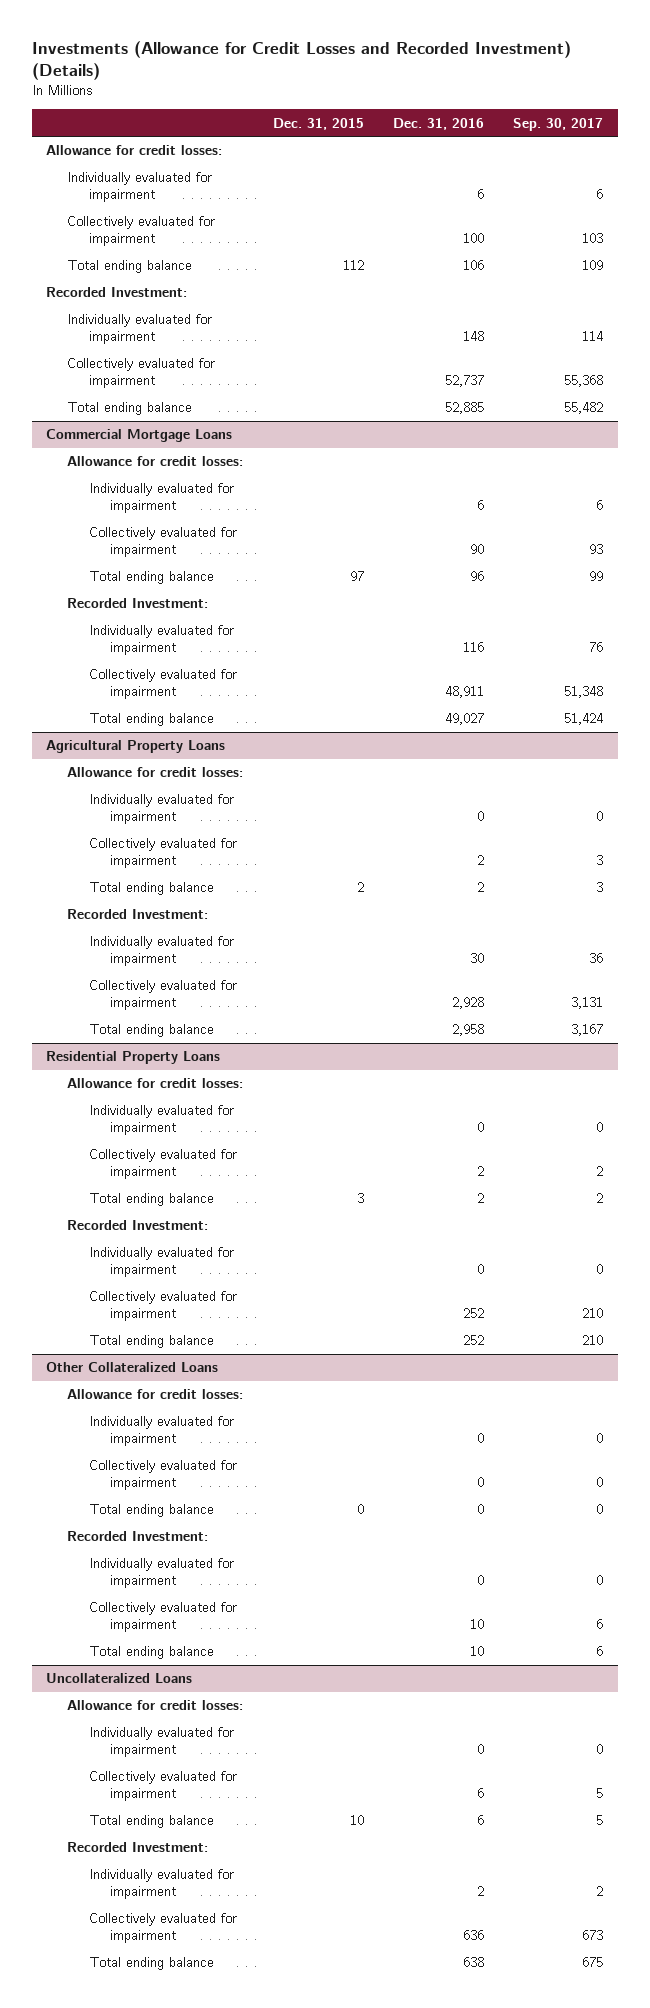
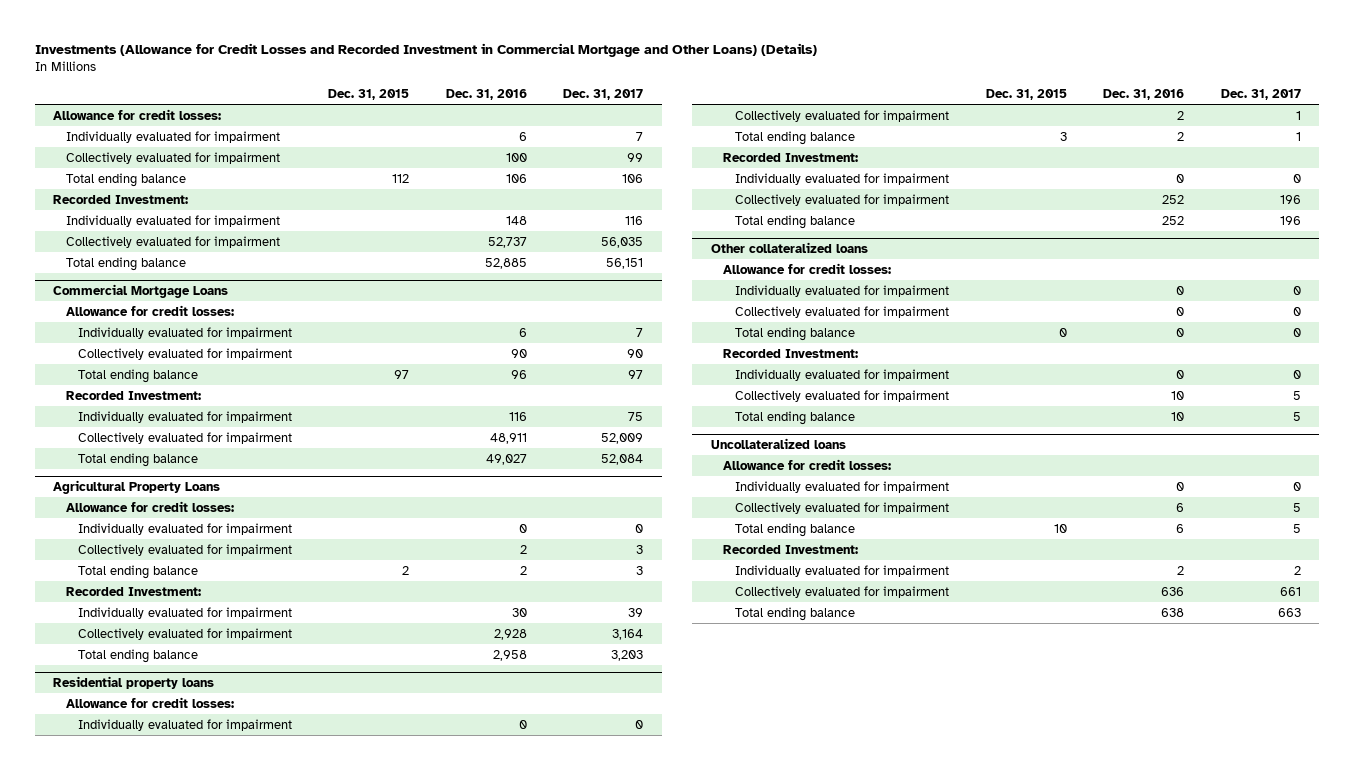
- Investments (Allowance for Credit Losses and Recorded Investment) (Details)
+ Investments (Allowance for Credit Losses and Recorded Investment in Commercial Mortgage and Other Loans) (Details)
- | Dec. 31, 2015 | Dec. 31, 2016 | Sep. 30, 2017
+ | Dec. 31, 2015 | Dec. 31, 2016 | Dec. 31, 2017
- Residential Property Loans
+ Residential property loans
- Other Collateralized Loans
+ Other collateralized loans
- Uncollateralized Loans
+ Uncollateralized loans

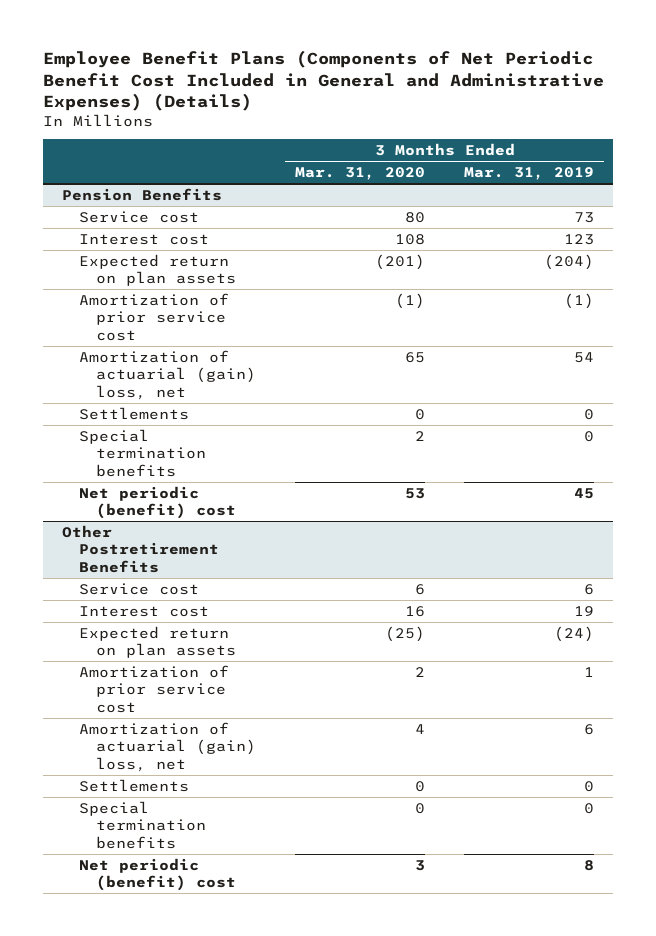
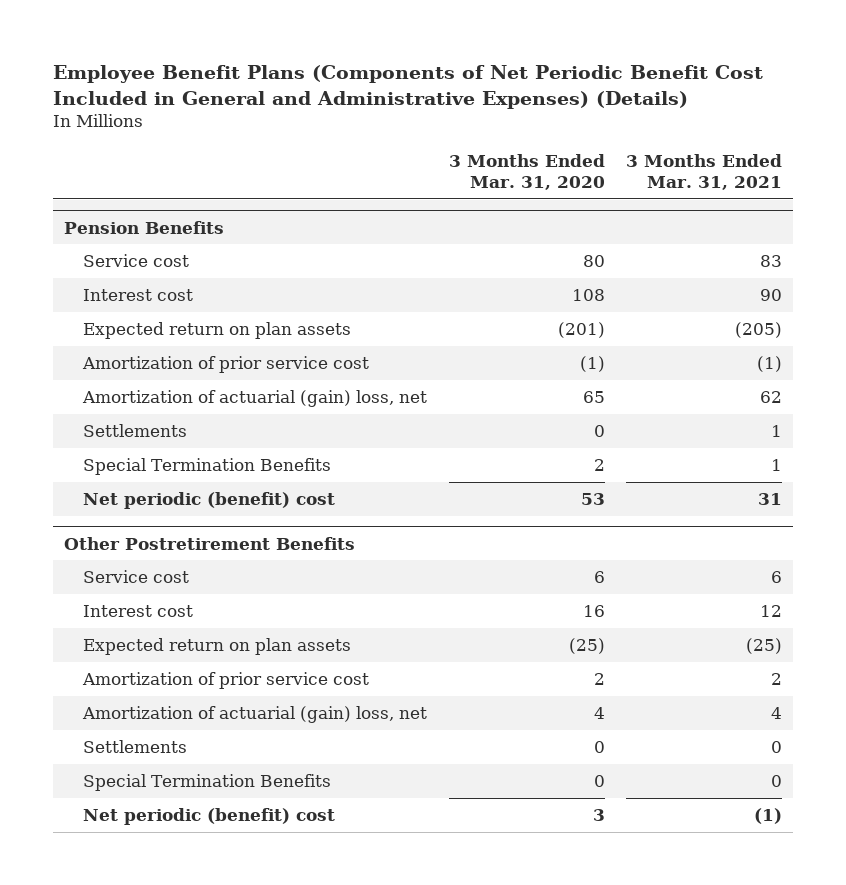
- | 3 Months Ended Mar. 31, 2020 | 3 Months Ended Mar. 31, 2019
+ | 3 Months Ended Mar. 31, 2020 | 3 Months Ended Mar. 31, 2021
@ Pension Benefits
- Special termination benefits | 2 | 0
+ Special Termination Benefits | 2 | 1
@ Other Postretirement Benefits
- Special termination benefits | 0 | 0
+ Special Termination Benefits | 0 | 0

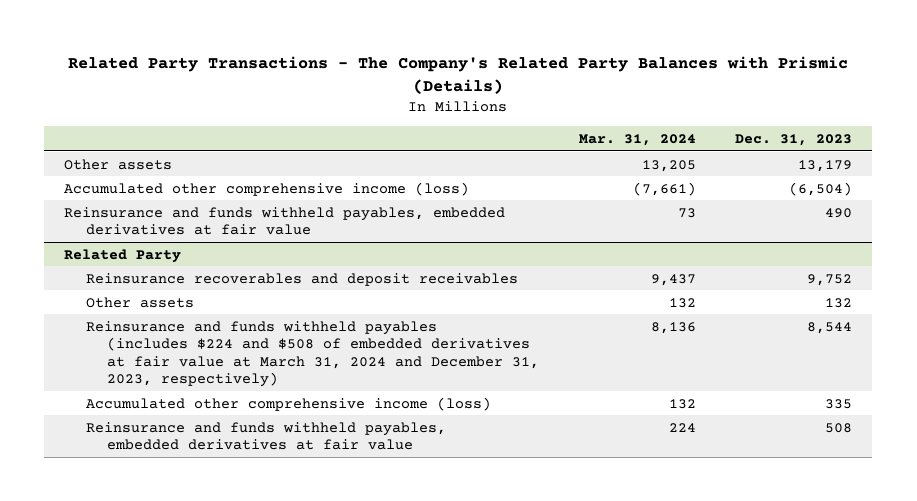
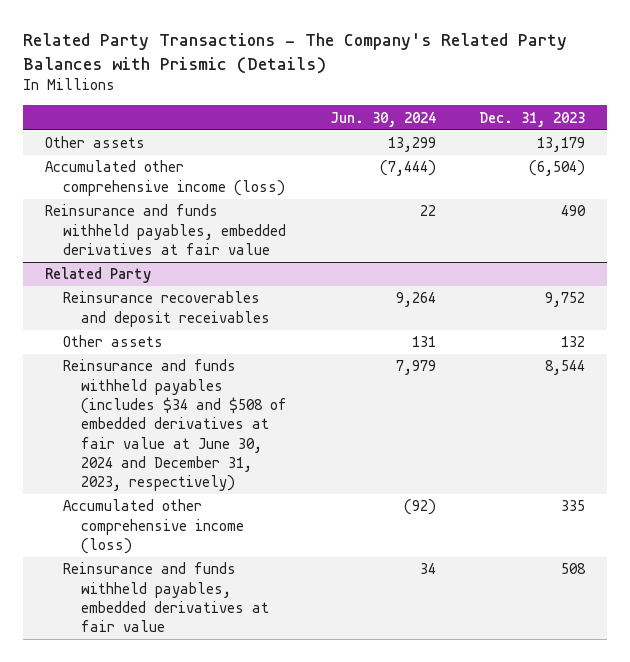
- | Mar. 31, 2024 | Dec. 31, 2023
+ | Jun. 30, 2024 | Dec. 31, 2023
@ Related Party
- Reinsurance and funds withheld payables (includes $224 and $508 of embedded derivatives at fair value at March 31, 2024 and December 31, 2023, respectively) | 8,136 | 8,544
+ Reinsurance and funds withheld payables (includes $34 and $508 of embedded derivatives at fair value at June 30, 2024 and December 31, 2023, respectively) | 7,979 | 8,544

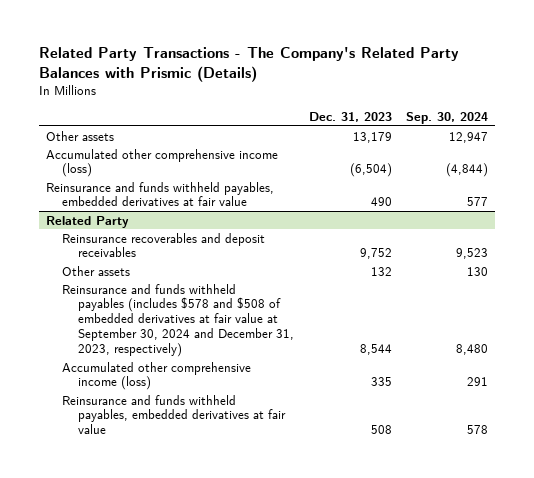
- | Jun. 30, 2024 | Dec. 31, 2023
+ | Dec. 31, 2023 | Sep. 30, 2024
@ Related Party
- Reinsurance and funds withheld payables (includes $34 and $508 of embedded derivatives at fair value at June 30, 2024 and December 31, 2023, respectively) | 7,979 | 8,544
+ Reinsurance and funds withheld payables (includes $578 and $508 of embedded derivatives at fair value at September 30, 2024 and December 31, 2023, respectively) | 8,544 | 8,480

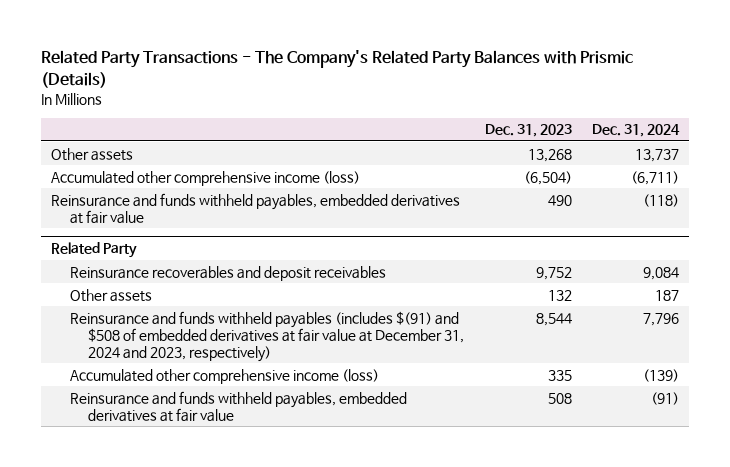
- | Dec. 31, 2023 | Sep. 30, 2024
+ | Dec. 31, 2023 | Dec. 31, 2024
- Other assets | 13,179 | 12,947
+ Other assets | 13,268 | 13,737
@ Related Party
- Reinsurance and funds withheld payables (includes $578 and $508 of embedded derivatives at fair value at September 30, 2024 and December 31, 2023, respectively) | 8,544 | 8,480
+ Reinsurance and funds withheld payables (includes $(91) and $508 of embedded derivatives at fair value at December 31, 2024 and 2023, respectively) | 8,544 | 7,796

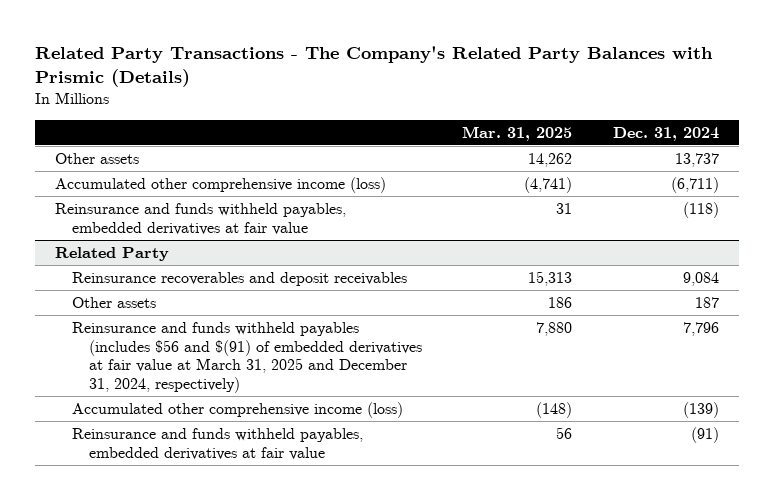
- | Dec. 31, 2023 | Dec. 31, 2024
+ | Mar. 31, 2025 | Dec. 31, 2024
@ Related Party
- Reinsurance and funds withheld payables (includes $(91) and $508 of embedded derivatives at fair value at December 31, 2024 and 2023, respectively) | 8,544 | 7,796
+ Reinsurance and funds withheld payables (includes $56 and $(91) of embedded derivatives at fair value at March 31, 2025 and December 31, 2024, respectively) | 7,880 | 7,796

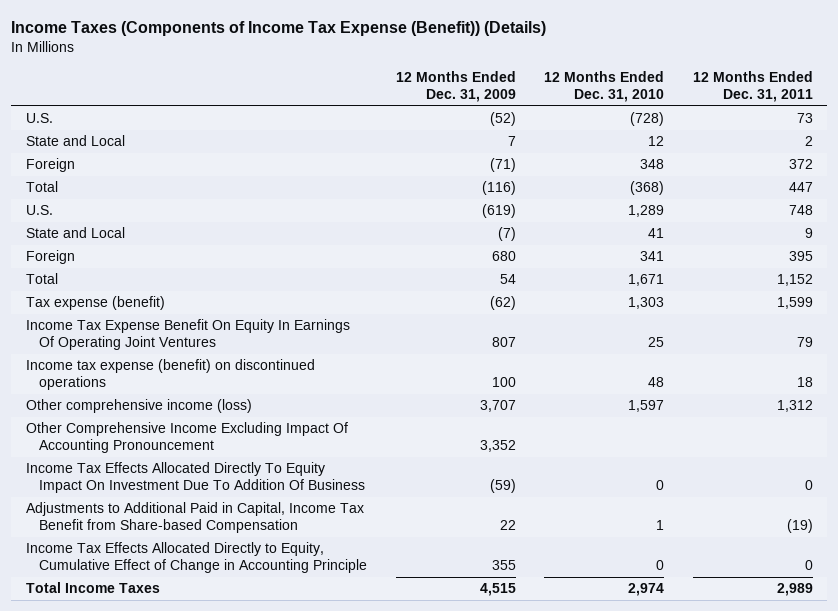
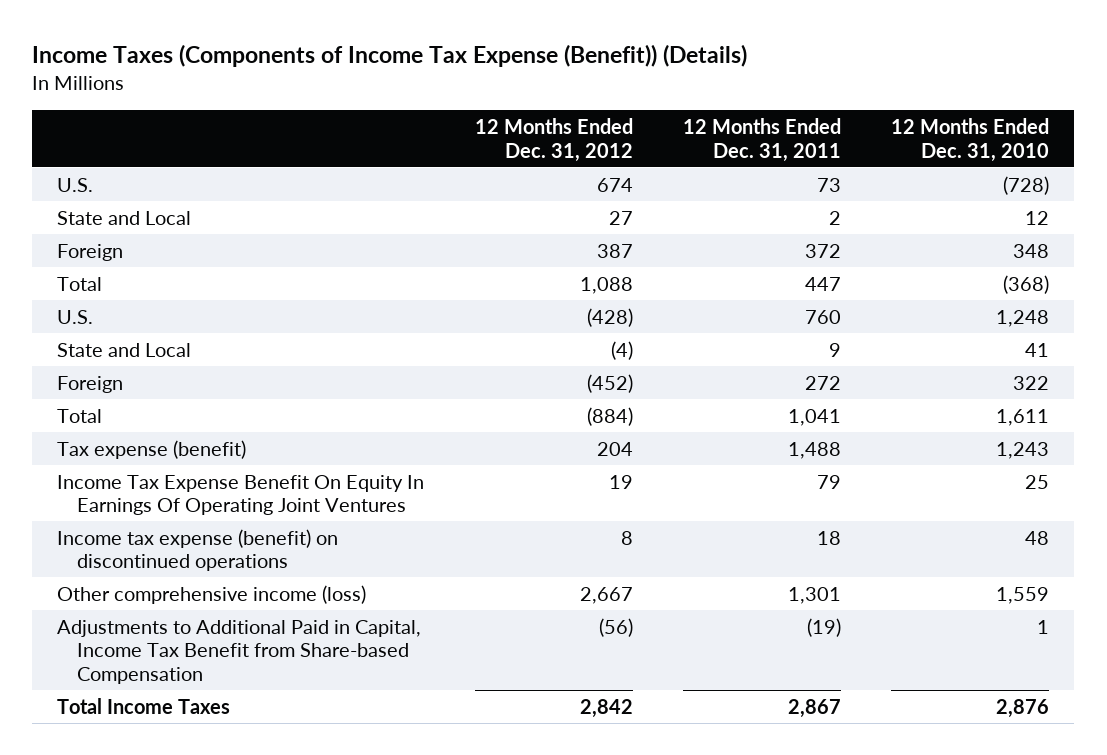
- | 12 Months Ended Dec. 31, 2009 | 12 Months Ended Dec. 31, 2010 | 12 Months Ended Dec. 31, 2011
+ | 12 Months Ended Dec. 31, 2012 | 12 Months Ended Dec. 31, 2011 | 12 Months Ended Dec. 31, 2010
- U.S. | (619) | 1,289 | 748
+ U.S. | (428) | 760 | 1,248
- Foreign | 680 | 341 | 395
- Total | 54 | 1,671 | 1,152
- Tax expense (benefit) | (62) | 1,303 | 1,599
+ Foreign | (452) | 272 | 322
+ Total | (884) | 1,041 | 1,611
+ Tax expense (benefit) | 204 | 1,488 | 1,243
- Other comprehensive income (loss) | 3,707 | 1,597 | 1,312
- Other Comprehensive Income Excluding Impact Of Accounting Pronouncement | 3,352 | |
- Income Tax Effects Allocated Directly To Equity Impact On Investment Due To Addition Of Business | (59) | 0 | 0
+ Other comprehensive income (loss) | 2,667 | 1,301 | 1,559
- Income Tax Effects Allocated Directly to Equity, Cumulative Effect of Change in Accounting Principle | 355 | 0 | 0
- Total Income Taxes | 4,515 | 2,974 | 2,989
+ Total Income Taxes | 2,842 | 2,867 | 2,876

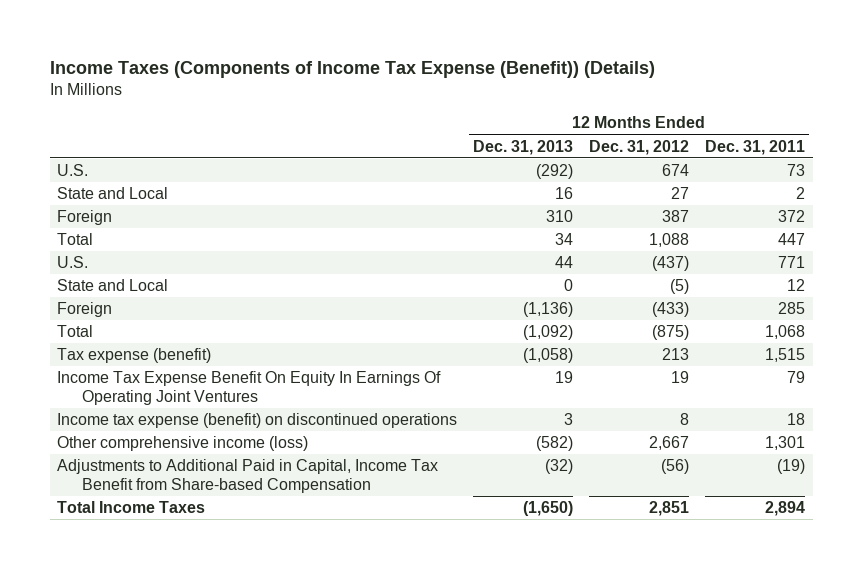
- | 12 Months Ended Dec. 31, 2012 | 12 Months Ended Dec. 31, 2011 | 12 Months Ended Dec. 31, 2010
+ | 12 Months Ended Dec. 31, 2013 | 12 Months Ended Dec. 31, 2012 | 12 Months Ended Dec. 31, 2011
- U.S. | (428) | 760 | 1,248
- State and Local | (4) | 9 | 41
- Foreign | (452) | 272 | 322
- Total | (884) | 1,041 | 1,611
- Tax expense (benefit) | 204 | 1,488 | 1,243
+ U.S. | 44 | (437) | 771
+ State and Local | 0 | (5) | 12
+ Foreign | (1,136) | (433) | 285
+ Total | (1,092) | (875) | 1,068
+ Tax expense (benefit) | (1,058) | 213 | 1,515
- Total Income Taxes | 2,842 | 2,867 | 2,876
+ Total Income Taxes | (1,650) | 2,851 | 2,894

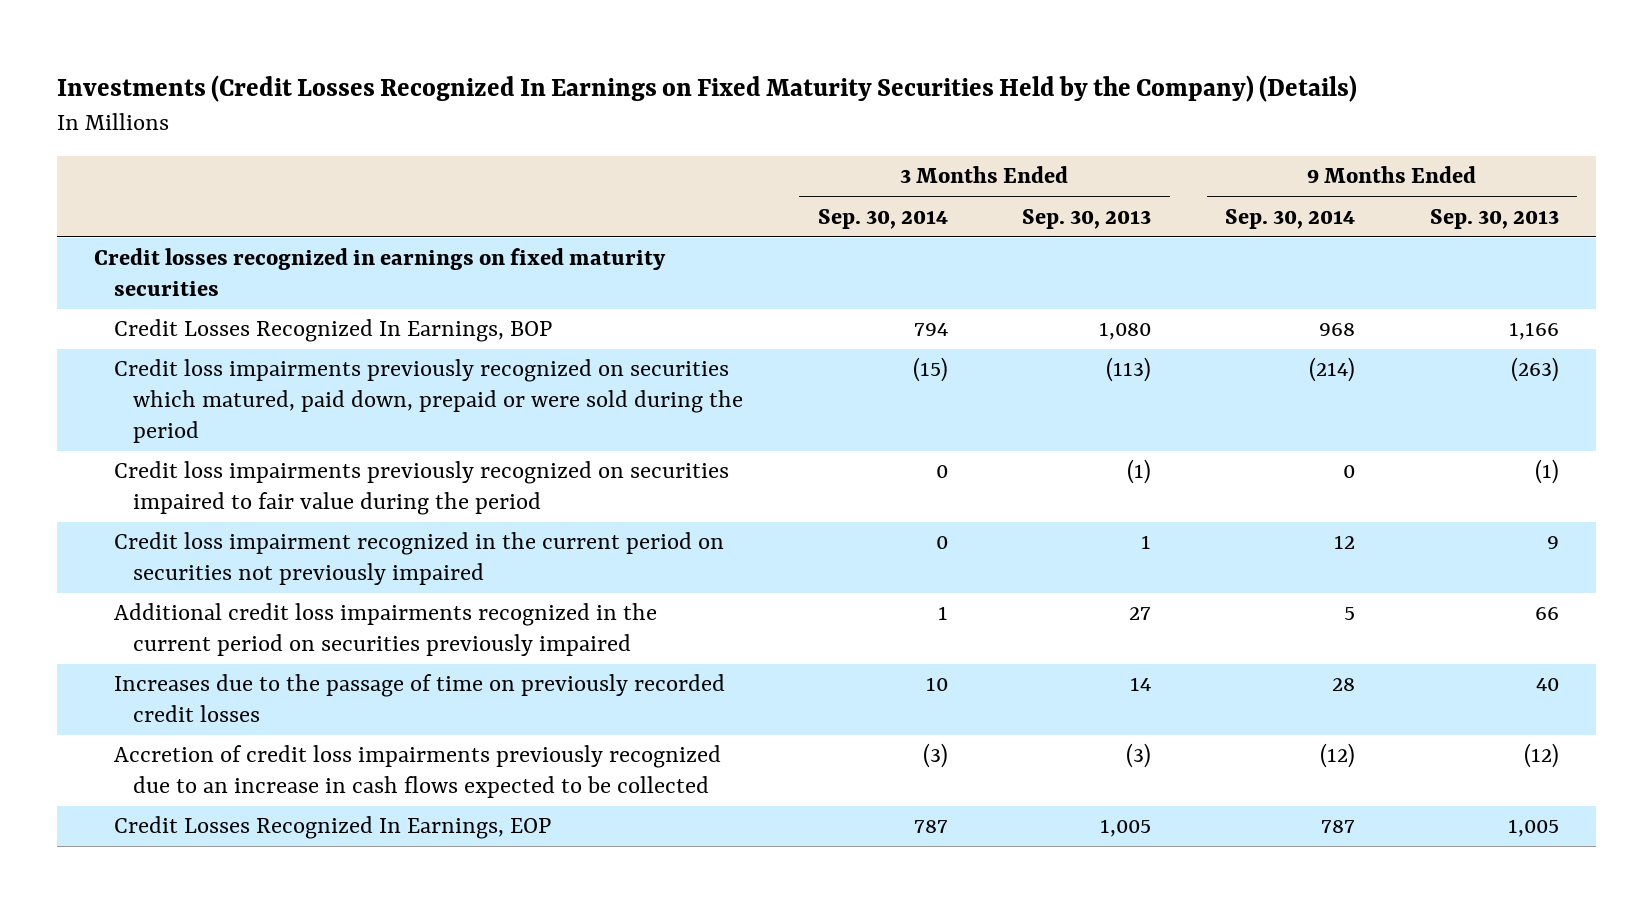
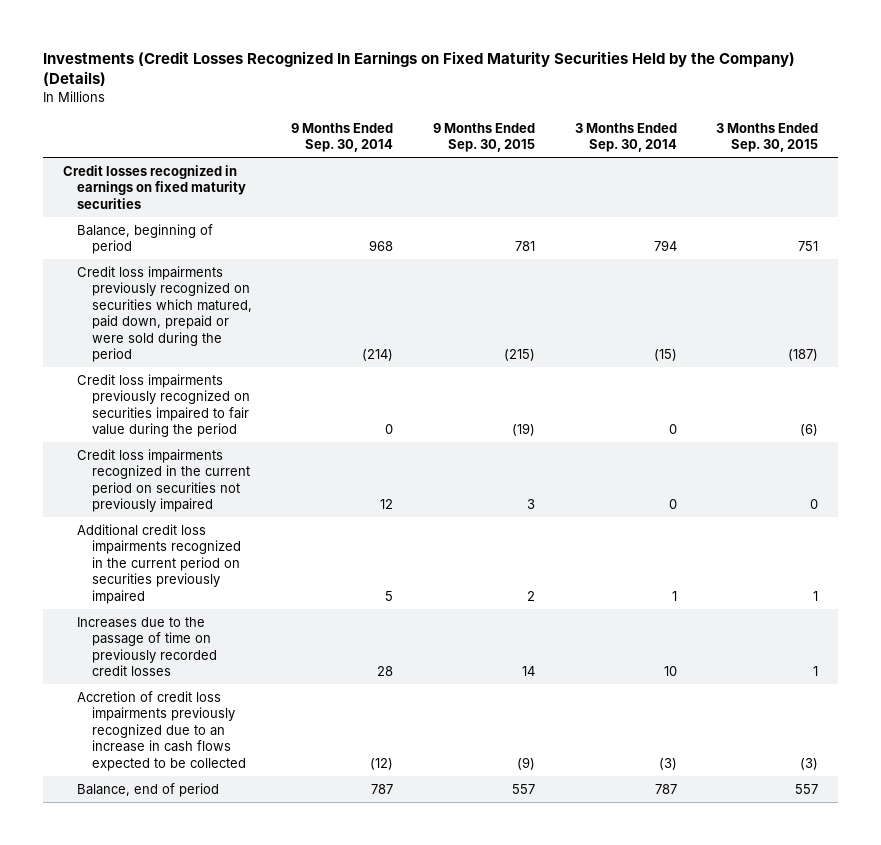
- | 3 Months Ended Sep. 30, 2014 | 3 Months Ended Sep. 30, 2013 | 9 Months Ended Sep. 30, 2014 | 9 Months Ended Sep. 30, 2013
+ | 9 Months Ended Sep. 30, 2014 | 9 Months Ended Sep. 30, 2015 | 3 Months Ended Sep. 30, 2014 | 3 Months Ended Sep. 30, 2015
- Credit Losses Recognized In Earnings, BOP | 794 | 1,080 | 968 | 1,166
+ Balance, beginning of period | 968 | 781 | 794 | 751
- Credit loss impairment recognized in the current period on securities not previously impaired | 0 | 1 | 12 | 9
+ Credit loss impairments recognized in the current period on securities not previously impaired | 12 | 3 | 0 | 0
- Credit Losses Recognized In Earnings, EOP | 787 | 1,005 | 787 | 1,005
+ Balance, end of period | 787 | 557 | 787 | 557

